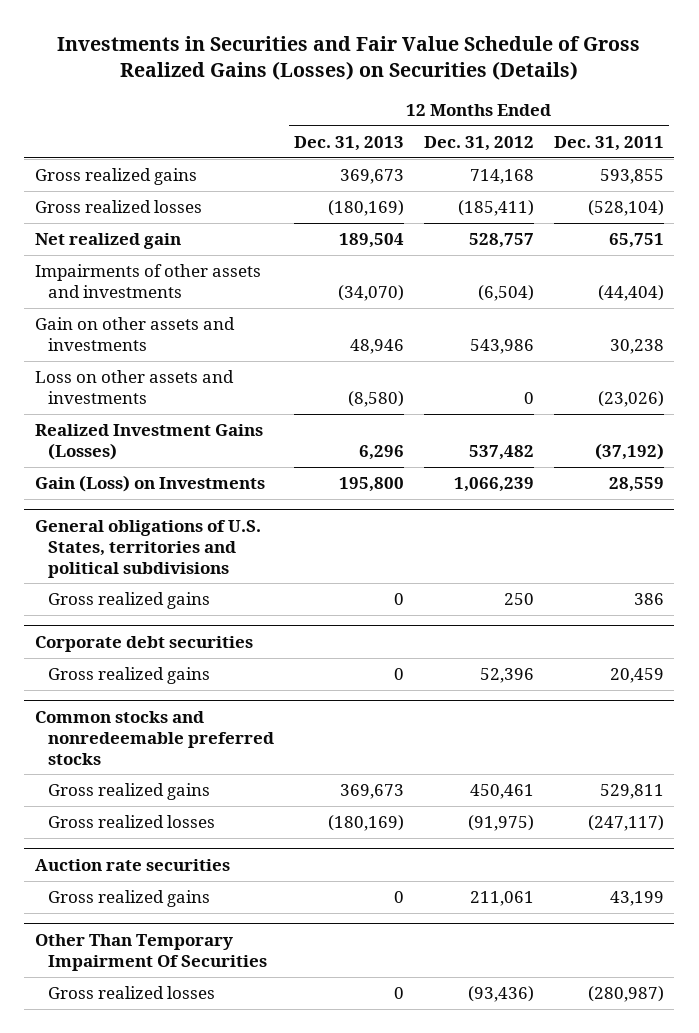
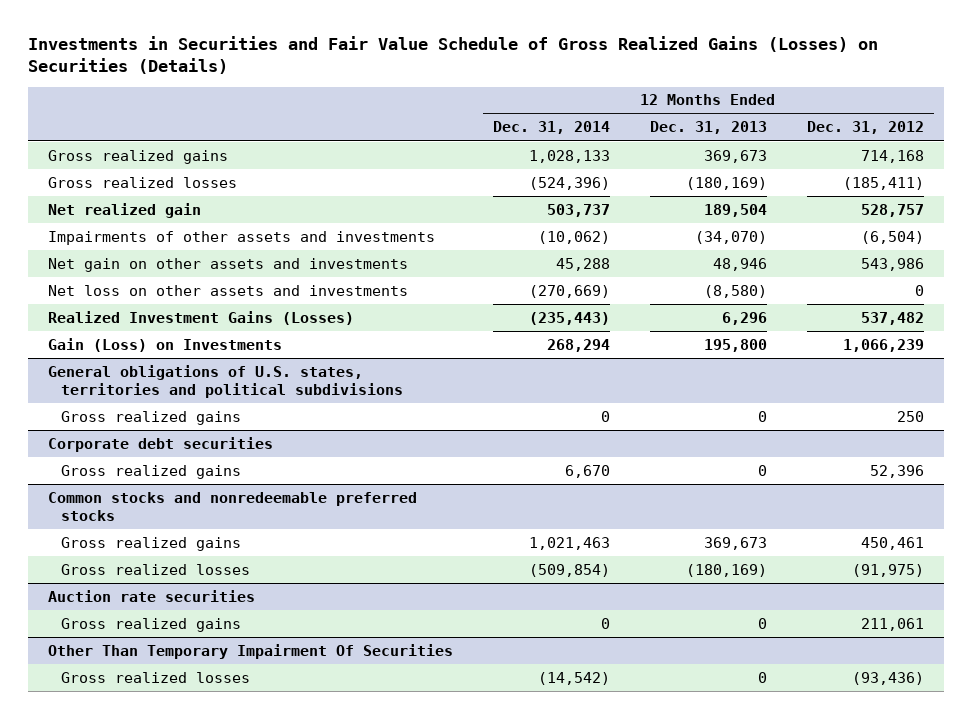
- | 12 Months Ended Dec. 31, 2013 | 12 Months Ended Dec. 31, 2012 | 12 Months Ended Dec. 31, 2011
+ | 12 Months Ended Dec. 31, 2014 | 12 Months Ended Dec. 31, 2013 | 12 Months Ended Dec. 31, 2012
- Gain on other assets and investments | 48,946 | 543,986 | 30,238
- Loss on other assets and investments | (8,580) | 0 | (23,026)
+ Net gain on other assets and investments | 45,288 | 48,946 | 543,986
+ Net loss on other assets and investments | (270,669) | (8,580) | 0
- General obligations of U.S. States, territories and political subdivisions
+ General obligations of U.S. states, territories and political subdivisions

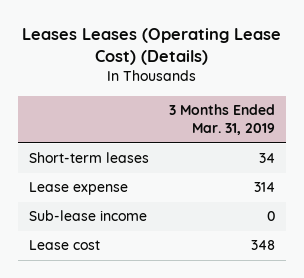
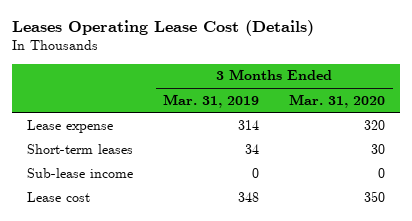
- Leases Leases (Operating Lease Cost) (Details)
+ Leases Operating Lease Cost (Details)
- | 3 Months Ended Mar. 31, 2019
+ | 3 Months Ended Mar. 31, 2019 | 3 Months Ended Mar. 31, 2020
moved down: Short-term leases | 34 | 30

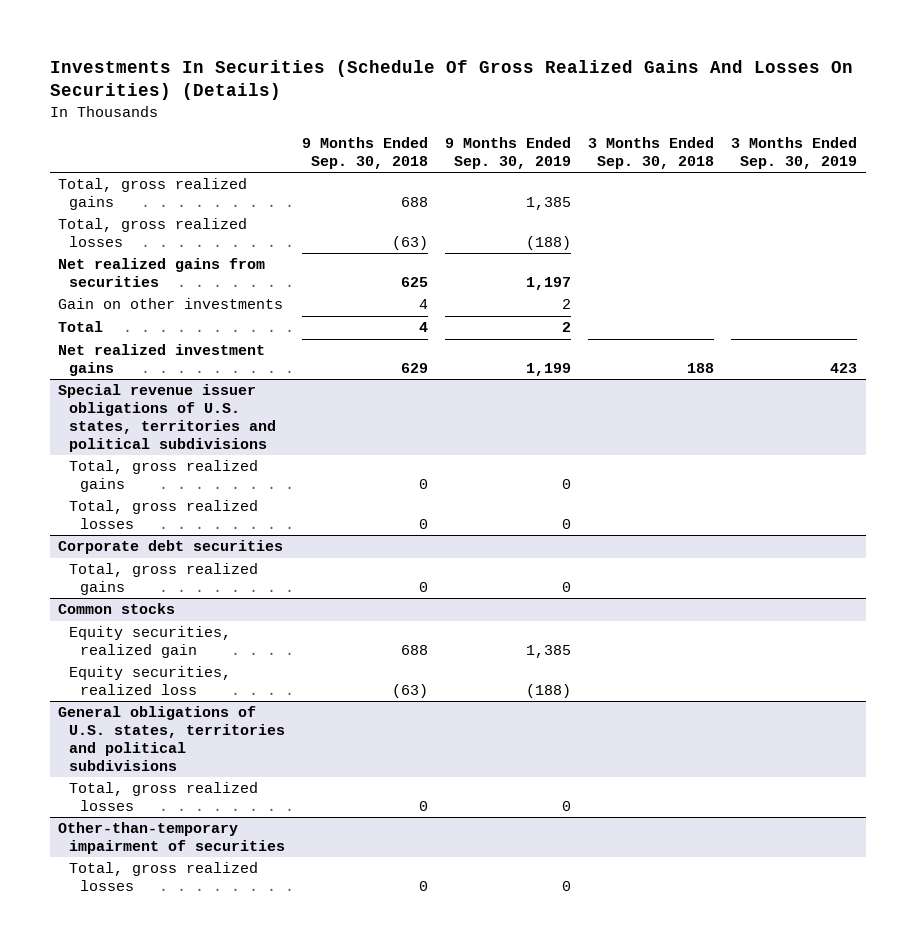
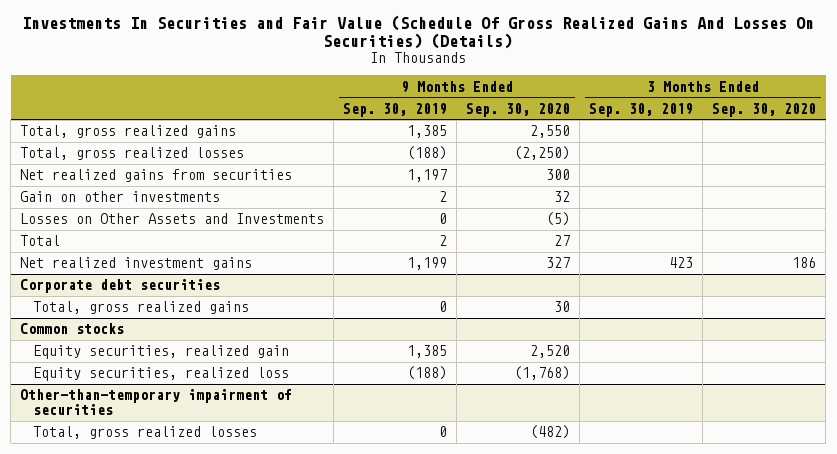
- Investments In Securities (Schedule Of Gross Realized Gains And Losses On Securities) (Details)
+ Investments In Securities and Fair Value (Schedule Of Gross Realized Gains And Losses On Securities) (Details)
- | 9 Months Ended Sep. 30, 2018 | 9 Months Ended Sep. 30, 2019 | 3 Months Ended Sep. 30, 2018 | 3 Months Ended Sep. 30, 2019
+ | 9 Months Ended Sep. 30, 2019 | 9 Months Ended Sep. 30, 2020 | 3 Months Ended Sep. 30, 2019 | 3 Months Ended Sep. 30, 2020
+ Losses on Other Assets and Investments | 0 | (5) | |
- Special revenue issuer obligations of U.S. states, territories and political subdivisions
- Total, gross realized gains | 0 | 0 | |
- Total, gross realized losses | 0 | 0 | |
- General obligations of U.S. states, territories and political subdivisions
- Total, gross realized losses | 0 | 0 | |

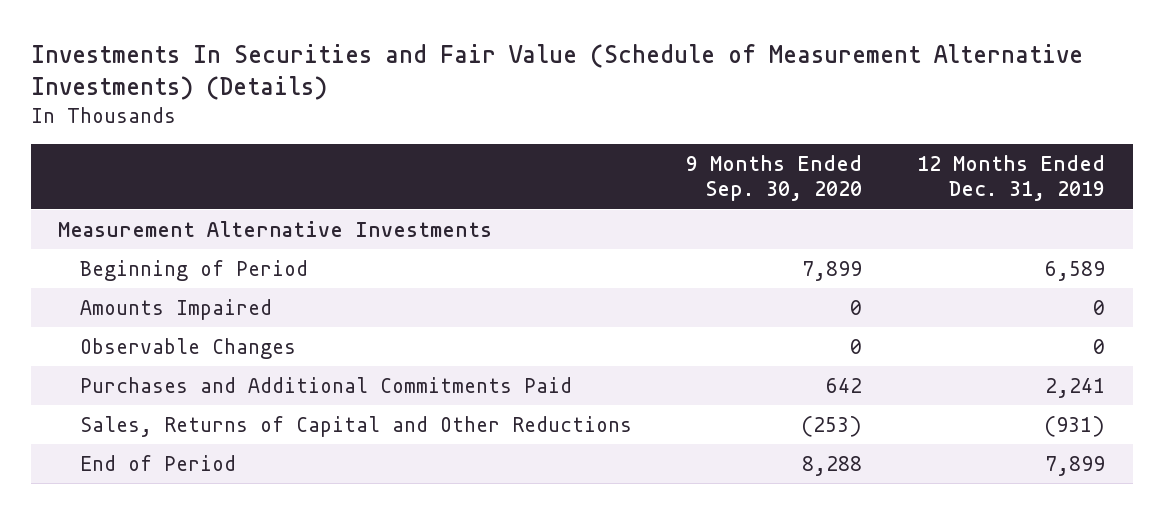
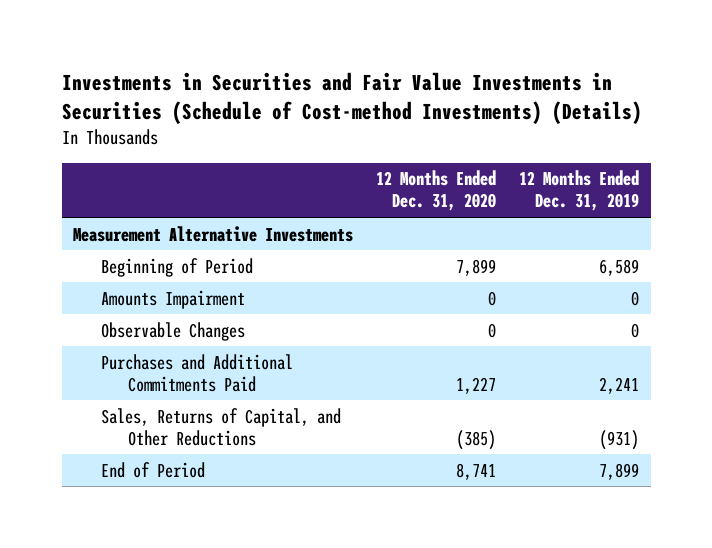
- Investments In Securities and Fair Value (Schedule of Measurement Alternative Investments) (Details)
+ Investments in Securities and Fair Value Investments in Securities (Schedule of Cost-method Investments) (Details)
- | 9 Months Ended Sep. 30, 2020 | 12 Months Ended Dec. 31, 2019
+ | 12 Months Ended Dec. 31, 2020 | 12 Months Ended Dec. 31, 2019
- Amounts Impaired | 0 | 0
+ Amounts Impairment | 0 | 0
- Sales, Returns of Capital and Other Reductions | (253) | (931)
+ Sales, Returns of Capital, and Other Reductions | (385) | (931)

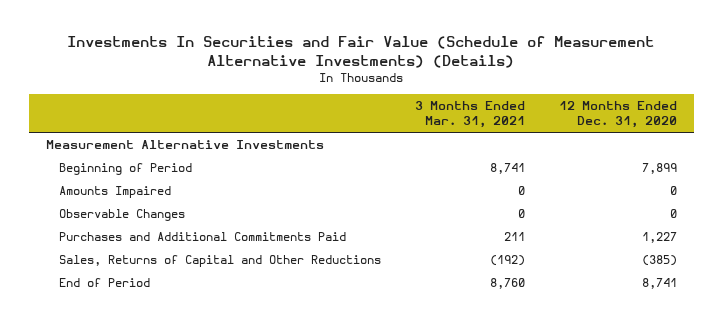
- Investments in Securities and Fair Value Investments in Securities (Schedule of Cost-method Investments) (Details)
+ Investments In Securities and Fair Value (Schedule of Measurement Alternative Investments) (Details)
- | 12 Months Ended Dec. 31, 2020 | 12 Months Ended Dec. 31, 2019
+ | 3 Months Ended Mar. 31, 2021 | 12 Months Ended Dec. 31, 2020
- Amounts Impairment | 0 | 0
+ Amounts Impaired | 0 | 0
- Sales, Returns of Capital, and Other Reductions | (385) | (931)
+ Sales, Returns of Capital and Other Reductions | (192) | (385)

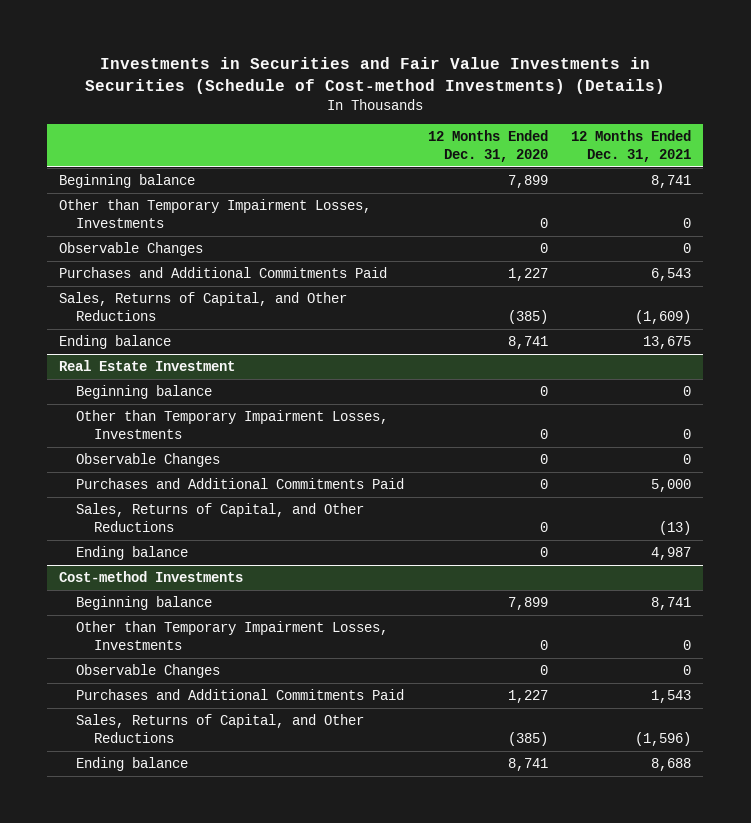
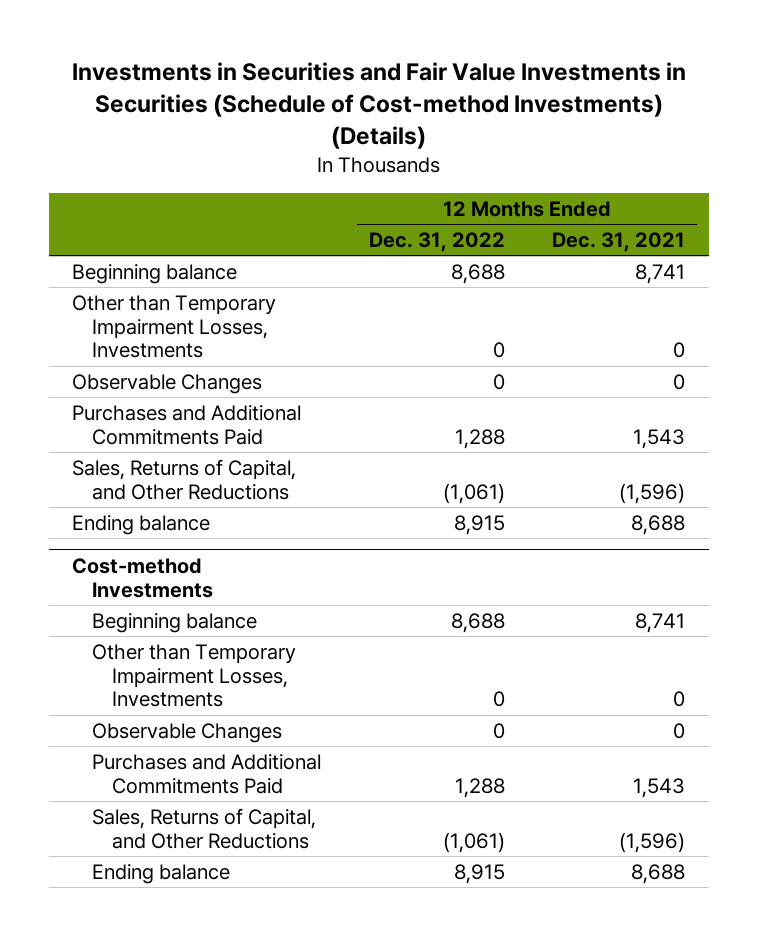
- | 12 Months Ended Dec. 31, 2020 | 12 Months Ended Dec. 31, 2021
+ | 12 Months Ended Dec. 31, 2022 | 12 Months Ended Dec. 31, 2021
- Purchases and Additional Commitments Paid | 1,227 | 6,543
- Sales, Returns of Capital, and Other Reductions | (385) | (1,609)
- Ending balance | 8,741 | 13,675
- Real Estate Investment
- Beginning balance | 0 | 0
- Other than Temporary Impairment Losses, Investments | 0 | 0
- Observable Changes | 0 | 0
- Purchases and Additional Commitments Paid | 0 | 5,000
- Sales, Returns of Capital, and Other Reductions | 0 | (13)
- Ending balance | 0 | 4,987
+ Purchases and Additional Commitments Paid | 1,288 | 1,543
+ Sales, Returns of Capital, and Other Reductions | (1,061) | (1,596)
+ Ending balance | 8,915 | 8,688

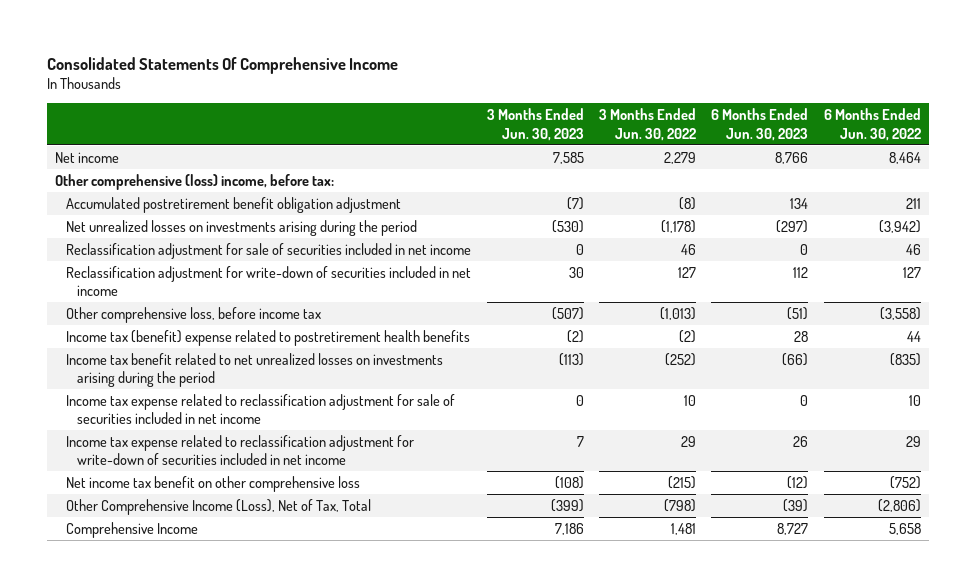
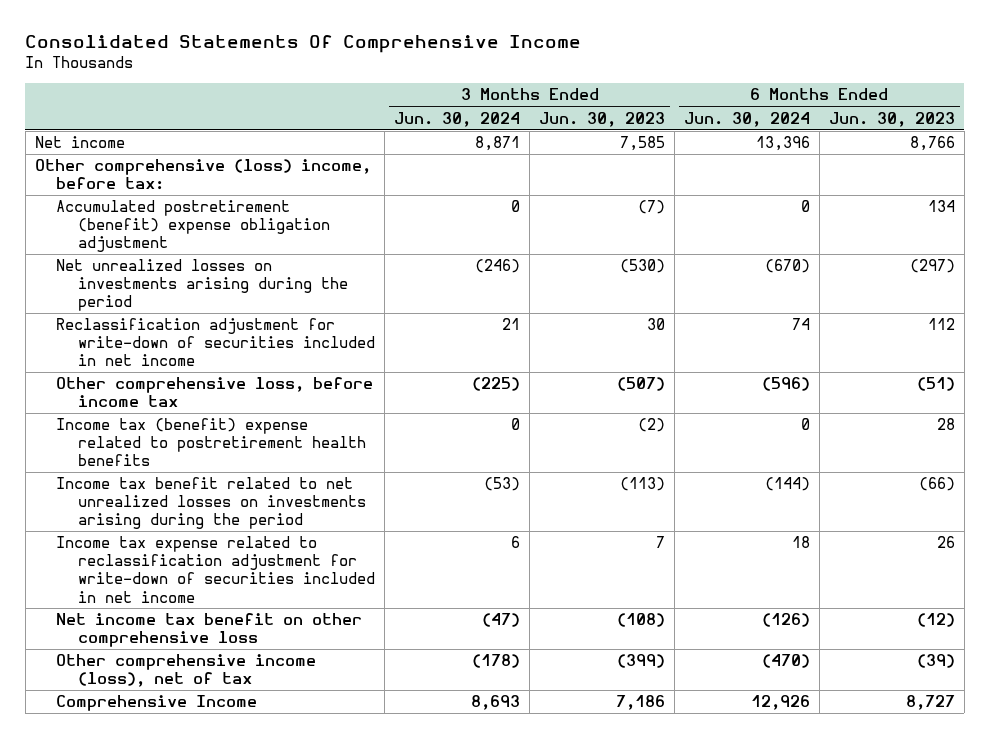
- | 3 Months Ended Jun. 30, 2023 | 3 Months Ended Jun. 30, 2022 | 6 Months Ended Jun. 30, 2023 | 6 Months Ended Jun. 30, 2022
+ | 3 Months Ended Jun. 30, 2024 | 3 Months Ended Jun. 30, 2023 | 6 Months Ended Jun. 30, 2024 | 6 Months Ended Jun. 30, 2023
- Accumulated postretirement benefit obligation adjustment | (7) | (8) | 134 | 211
+ Accumulated postretirement (benefit) expense obligation adjustment | 0 | (7) | 0 | 134
- Reclassification adjustment for sale of securities included in net income | 0 | 46 | 0 | 46
- Income tax expense related to reclassification adjustment for sale of securities included in net income | 0 | 10 | 0 | 10
- Other Comprehensive Income (Loss), Net of Tax, Total | (399) | (798) | (39) | (2,806)
+ Other comprehensive income (loss), net of tax | (178) | (399) | (470) | (39)

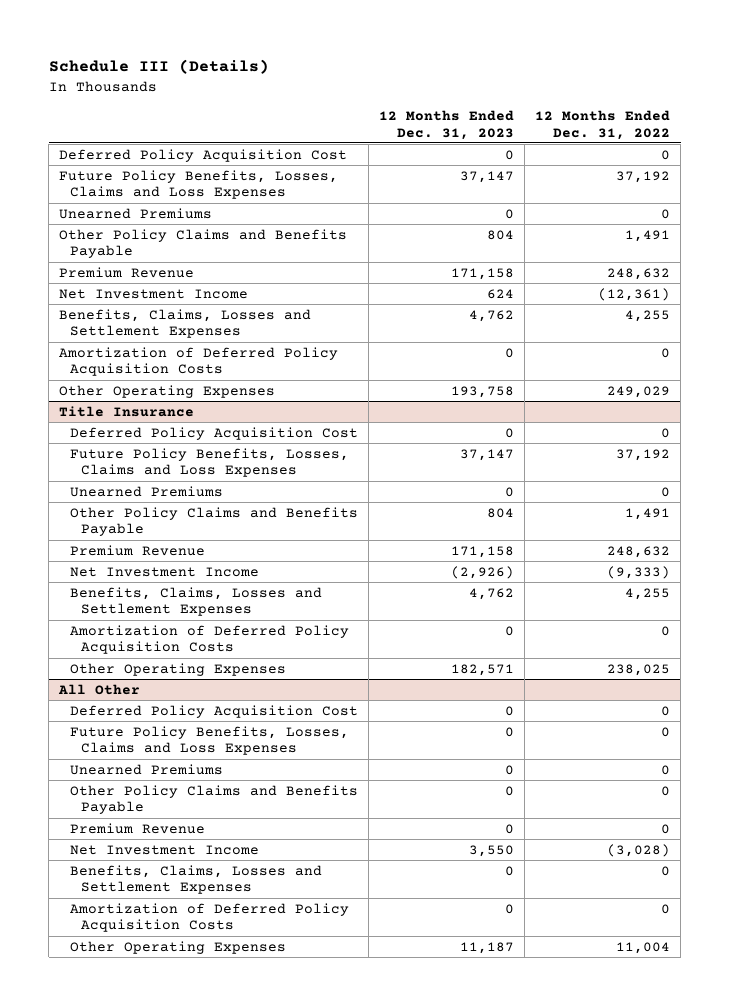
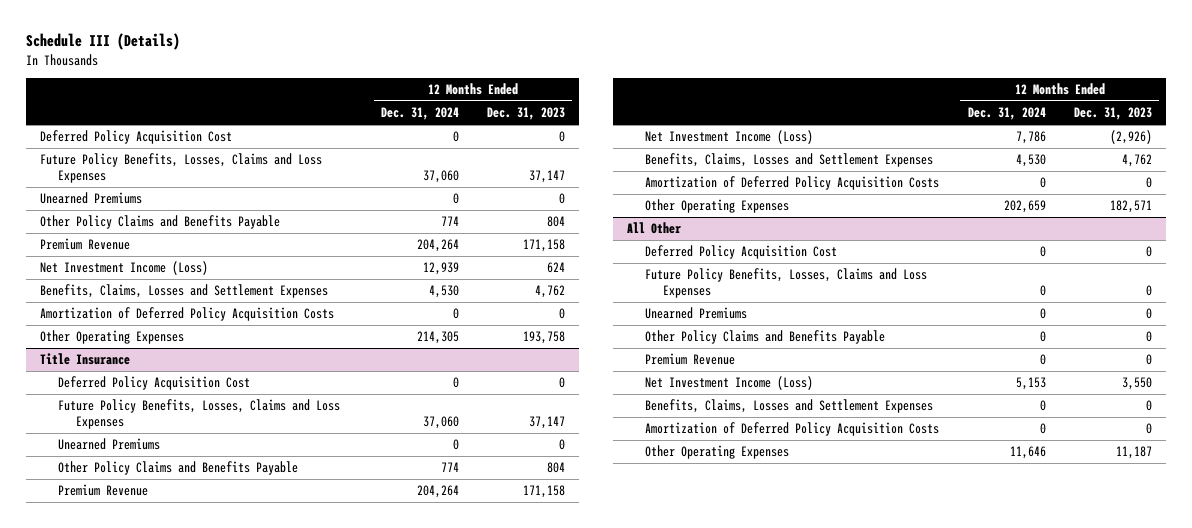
- | 12 Months Ended Dec. 31, 2023 | 12 Months Ended Dec. 31, 2022
+ | 12 Months Ended Dec. 31, 2024 | 12 Months Ended Dec. 31, 2023
- Net Investment Income | 624 | (12,361)
+ Net Investment Income (Loss) | 12,939 | 624
@ Title Insurance
- Net Investment Income | (2,926) | (9,333)
+ Net Investment Income (Loss) | 7,786 | (2,926)
@ All Other
- Net Investment Income | 3,550 | (3,028)
+ Net Investment Income (Loss) | 5,153 | 3,550

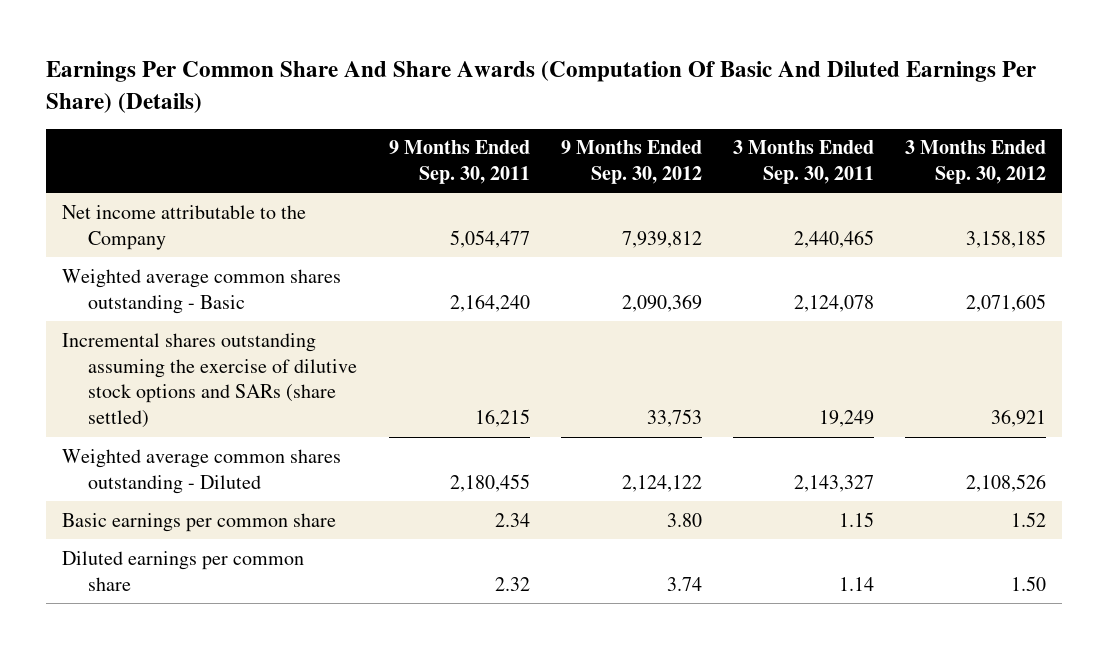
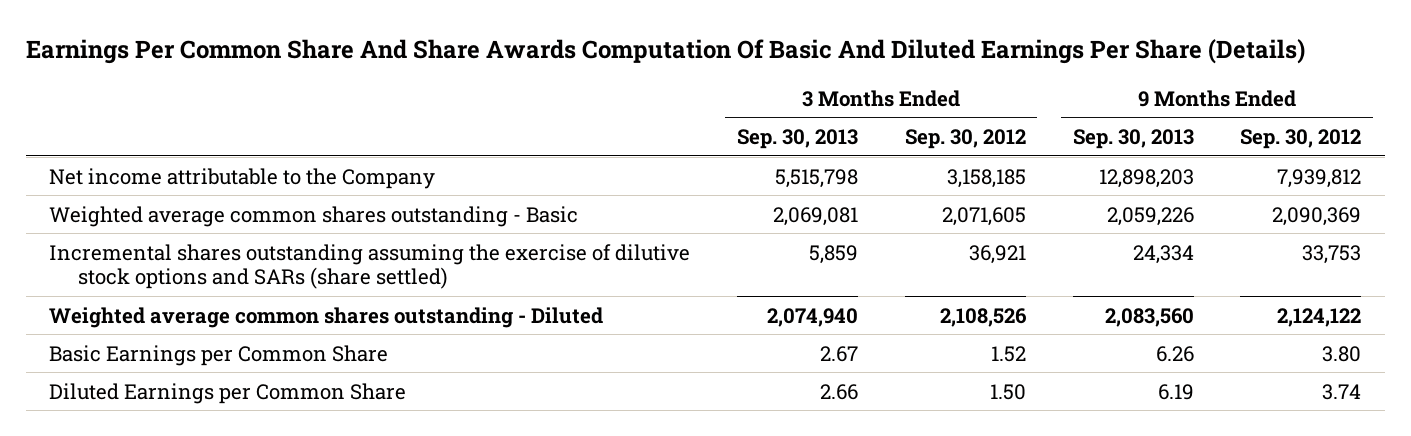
- Earnings Per Common Share And Share Awards (Computation Of Basic And Diluted Earnings Per Share) (Details)
+ Earnings Per Common Share And Share Awards Computation Of Basic And Diluted Earnings Per Share (Details)
- | 9 Months Ended Sep. 30, 2011 | 9 Months Ended Sep. 30, 2012 | 3 Months Ended Sep. 30, 2011 | 3 Months Ended Sep. 30, 2012
+ | 3 Months Ended Sep. 30, 2013 | 3 Months Ended Sep. 30, 2012 | 9 Months Ended Sep. 30, 2013 | 9 Months Ended Sep. 30, 2012
- Basic earnings per common share | 2.34 | 3.80 | 1.15 | 1.52
- Diluted earnings per common share | 2.32 | 3.74 | 1.14 | 1.50
+ Basic Earnings per Common Share | 2.67 | 1.52 | 6.26 | 3.80
+ Diluted Earnings per Common Share | 2.66 | 1.50 | 6.19 | 3.74

